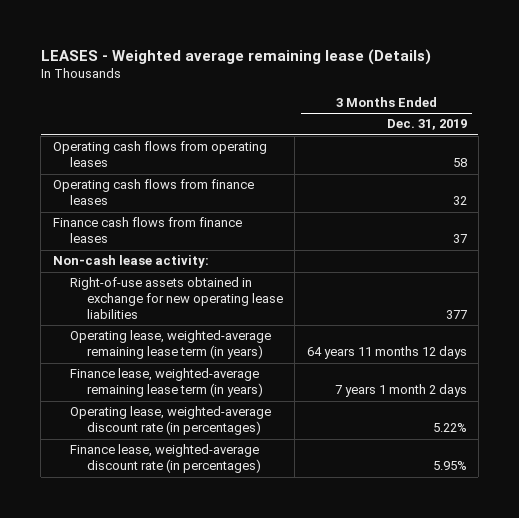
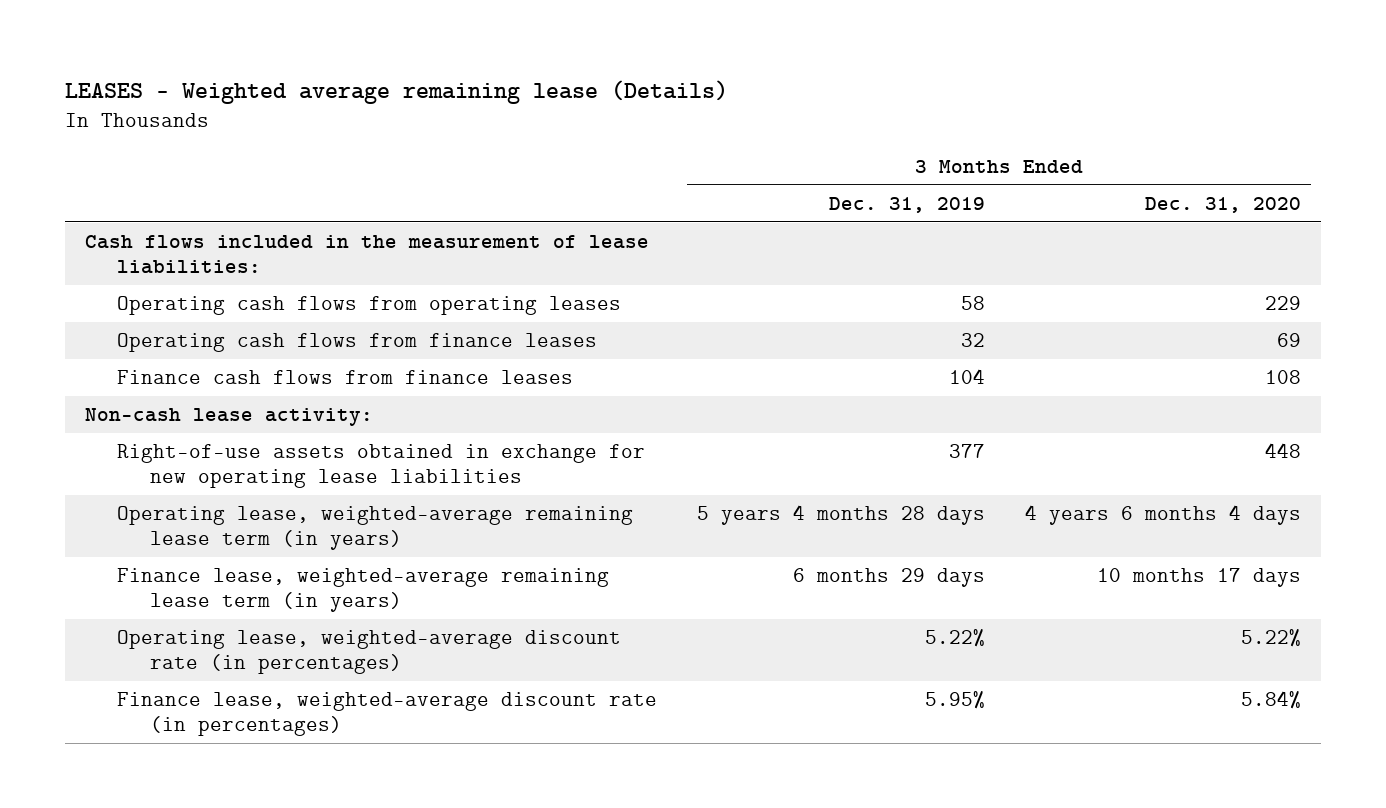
- | 3 Months Ended Dec. 31, 2019
+ | 3 Months Ended Dec. 31, 2019 | 3 Months Ended Dec. 31, 2020
+ Cash flows included in the measurement of lease liabilities:
- Finance cash flows from finance leases | 37
+ Finance cash flows from finance leases | 104 | 108
- Operating lease, weighted-average remaining lease term (in years) | 64 years 11 months 12 days
- Finance lease, weighted-average remaining lease term (in years) | 7 years 1 month 2 days
+ Operating lease, weighted-average remaining lease term (in years) | 5 years 4 months 28 days | 4 years 6 months 4 days
+ Finance lease, weighted-average remaining lease term (in years) | 6 months 29 days | 10 months 17 days

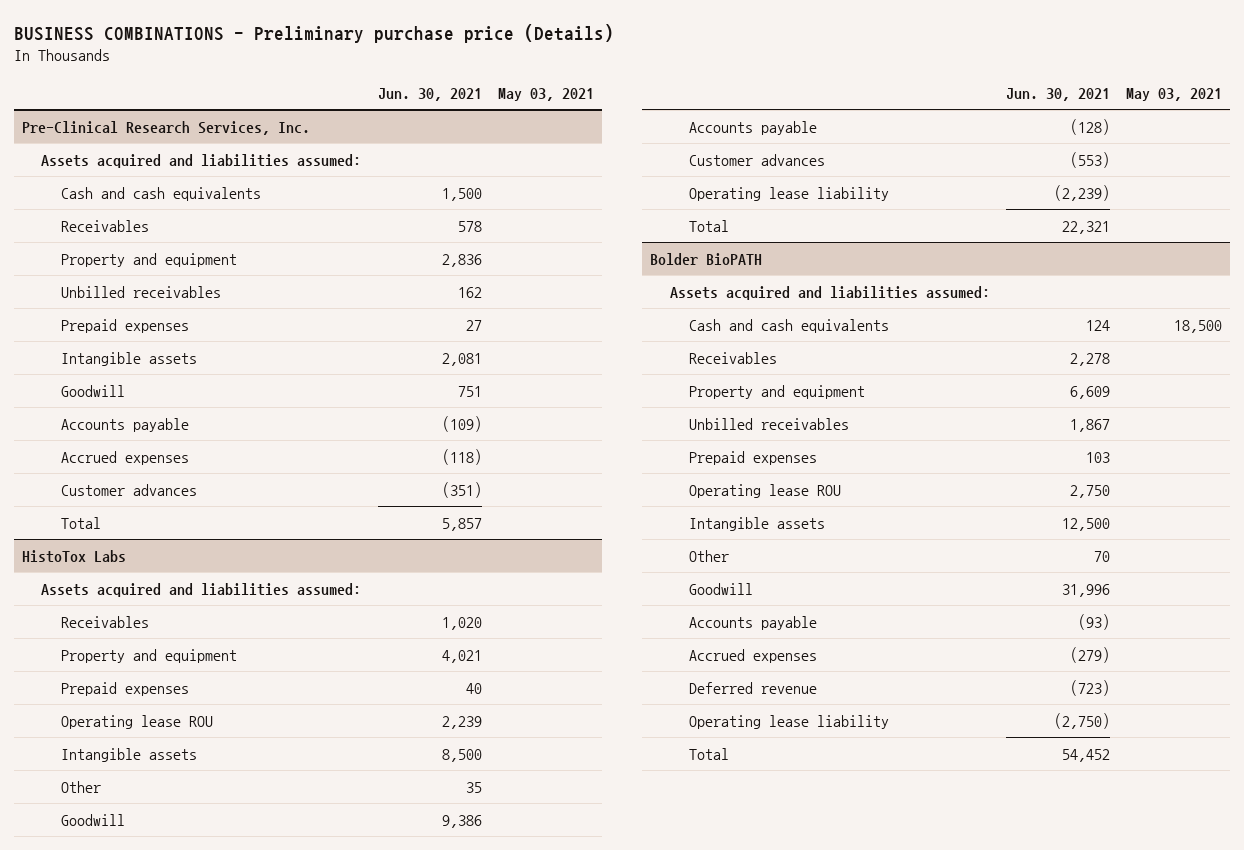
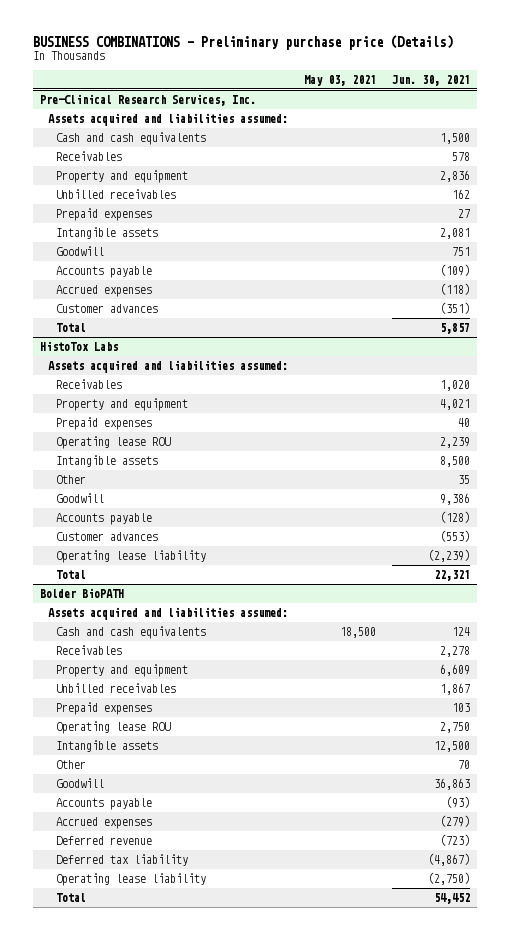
- | Jun. 30, 2021 | May 03, 2021
+ | May 03, 2021 | Jun. 30, 2021
@ Bolder BioPATH
- Goodwill | 31,996 |
+ Goodwill | | 36,863
+ Deferred tax liability | | (4,867)

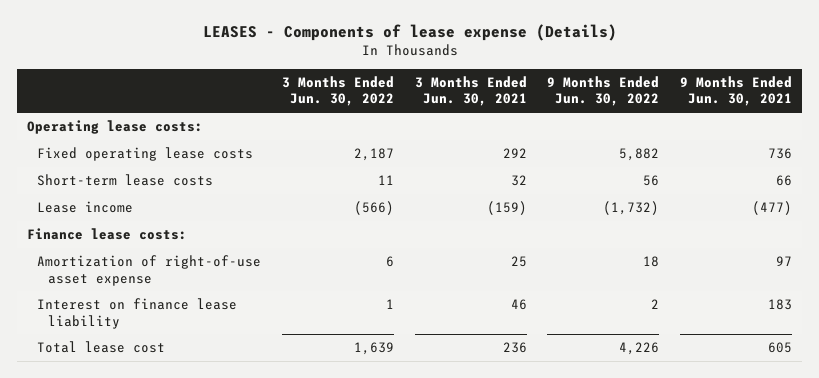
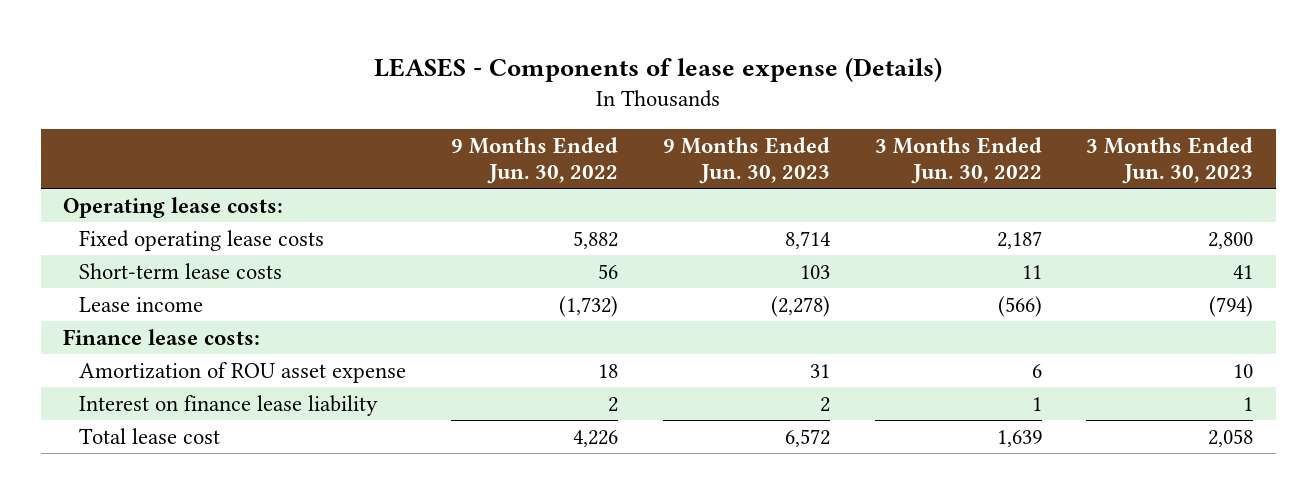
- | 3 Months Ended Jun. 30, 2022 | 3 Months Ended Jun. 30, 2021 | 9 Months Ended Jun. 30, 2022 | 9 Months Ended Jun. 30, 2021
+ | 9 Months Ended Jun. 30, 2022 | 9 Months Ended Jun. 30, 2023 | 3 Months Ended Jun. 30, 2022 | 3 Months Ended Jun. 30, 2023
- Amortization of right-of-use asset expense | 6 | 25 | 18 | 97
+ Amortization of ROU asset expense | 18 | 31 | 6 | 10

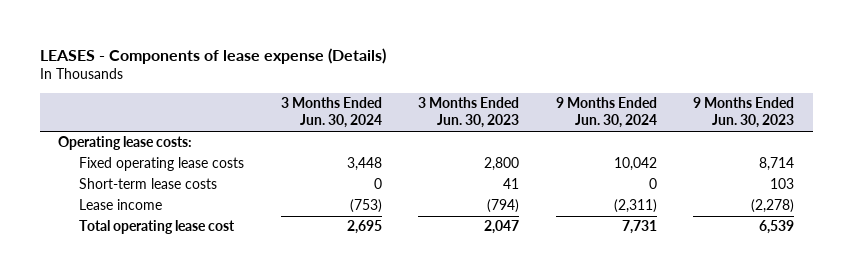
- | 9 Months Ended Jun. 30, 2022 | 9 Months Ended Jun. 30, 2023 | 3 Months Ended Jun. 30, 2022 | 3 Months Ended Jun. 30, 2023
+ | 3 Months Ended Jun. 30, 2024 | 3 Months Ended Jun. 30, 2023 | 9 Months Ended Jun. 30, 2024 | 9 Months Ended Jun. 30, 2023
- Finance lease costs:
- Amortization of ROU asset expense | 18 | 31 | 6 | 10
- Interest on finance lease liability | 2 | 2 | 1 | 1
- Total lease cost | 4,226 | 6,572 | 1,639 | 2,058
+ Total operating lease cost | 2,695 | 2,047 | 7,731 | 6,539

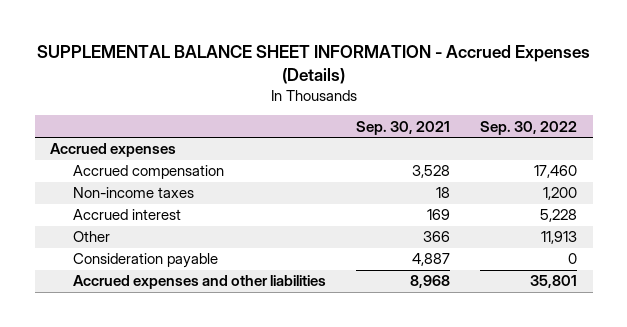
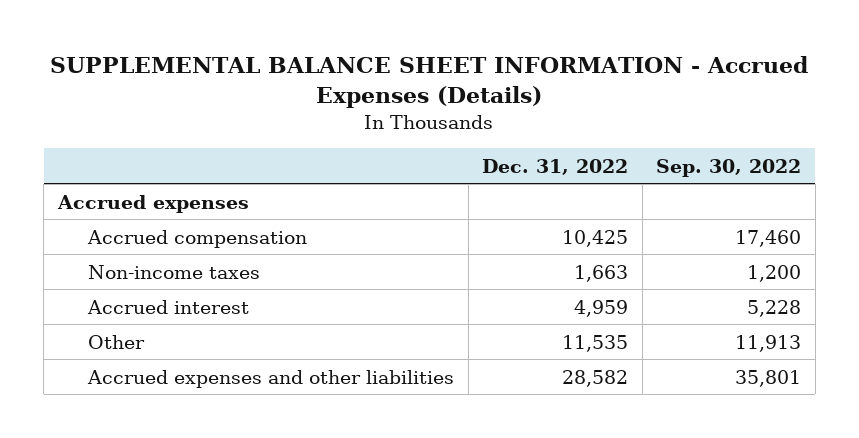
- | Sep. 30, 2021 | Sep. 30, 2022
+ | Dec. 31, 2022 | Sep. 30, 2022
- Consideration payable | 4,887 | 0

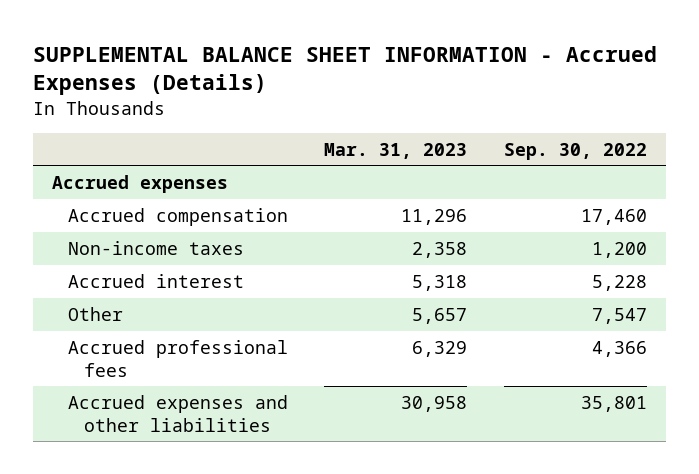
- | Dec. 31, 2022 | Sep. 30, 2022
+ | Mar. 31, 2023 | Sep. 30, 2022
- Other | 11,535 | 11,913
+ Other | 5,657 | 7,547
+ Accrued professional fees | 6,329 | 4,366

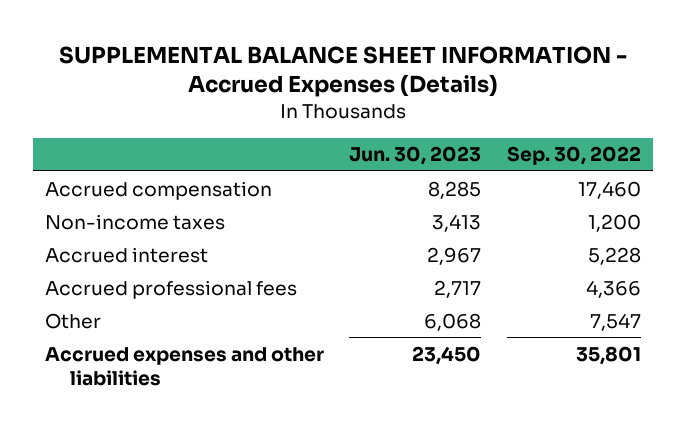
- | Mar. 31, 2023 | Sep. 30, 2022
+ | Jun. 30, 2023 | Sep. 30, 2022
- Accrued expenses
moved down: Other | 6,068 | 7,547

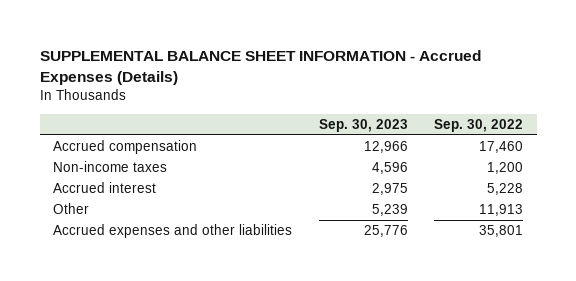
- | Jun. 30, 2023 | Sep. 30, 2022
+ | Sep. 30, 2023 | Sep. 30, 2022
- Accrued professional fees | 2,717 | 4,366
- Other | 6,068 | 7,547
+ Other | 5,239 | 11,913

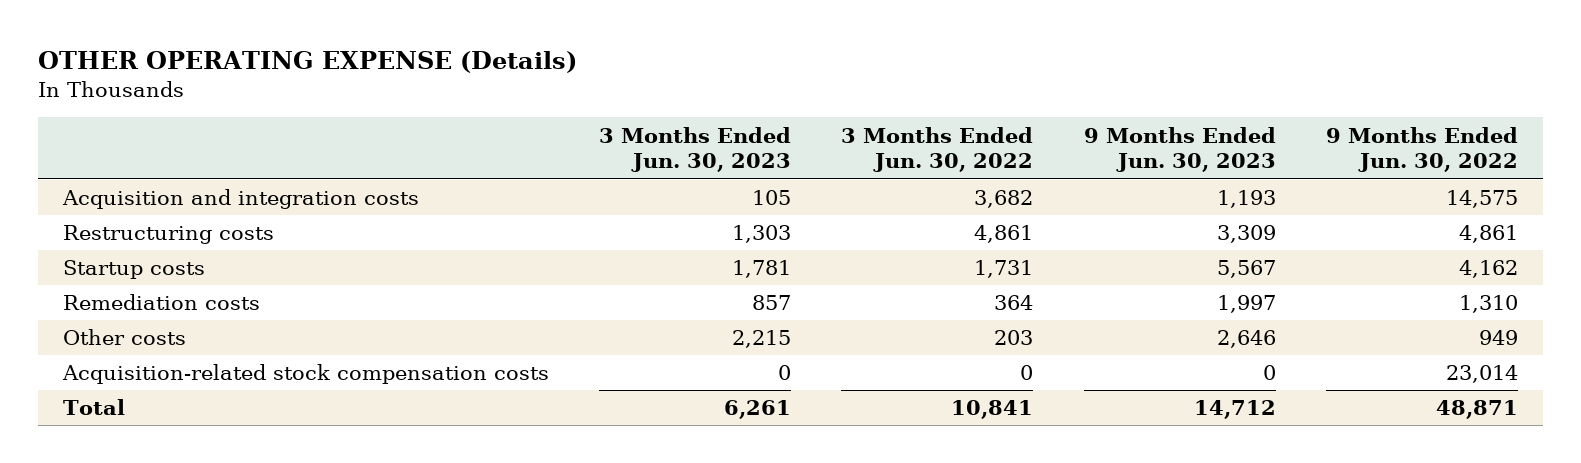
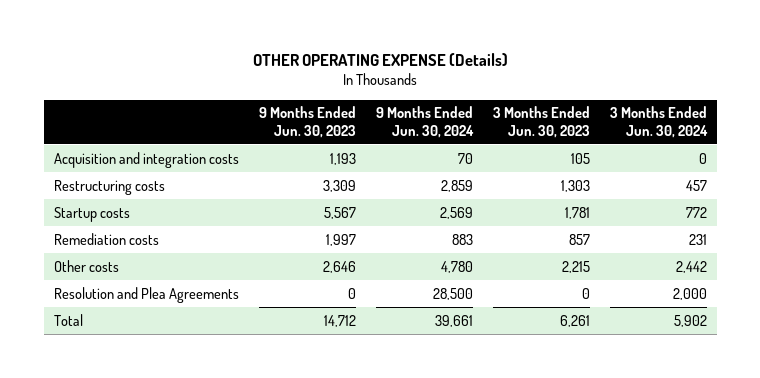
- | 3 Months Ended Jun. 30, 2023 | 3 Months Ended Jun. 30, 2022 | 9 Months Ended Jun. 30, 2023 | 9 Months Ended Jun. 30, 2022
+ | 9 Months Ended Jun. 30, 2023 | 9 Months Ended Jun. 30, 2024 | 3 Months Ended Jun. 30, 2023 | 3 Months Ended Jun. 30, 2024
- Acquisition-related stock compensation costs | 0 | 0 | 0 | 23,014
+ Resolution and Plea Agreements | 0 | 28,500 | 0 | 2,000

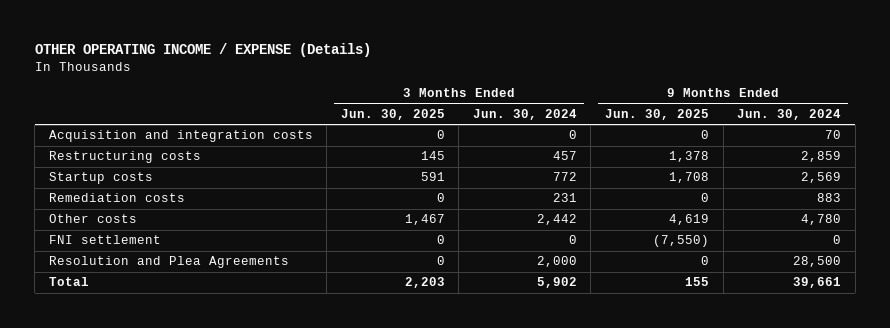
- OTHER OPERATING EXPENSE (Details)
+ OTHER OPERATING INCOME / EXPENSE (Details)
- | 9 Months Ended Jun. 30, 2023 | 9 Months Ended Jun. 30, 2024 | 3 Months Ended Jun. 30, 2023 | 3 Months Ended Jun. 30, 2024
+ | 3 Months Ended Jun. 30, 2025 | 3 Months Ended Jun. 30, 2024 | 9 Months Ended Jun. 30, 2025 | 9 Months Ended Jun. 30, 2024
+ FNI settlement | 0 | 0 | (7,550) | 0

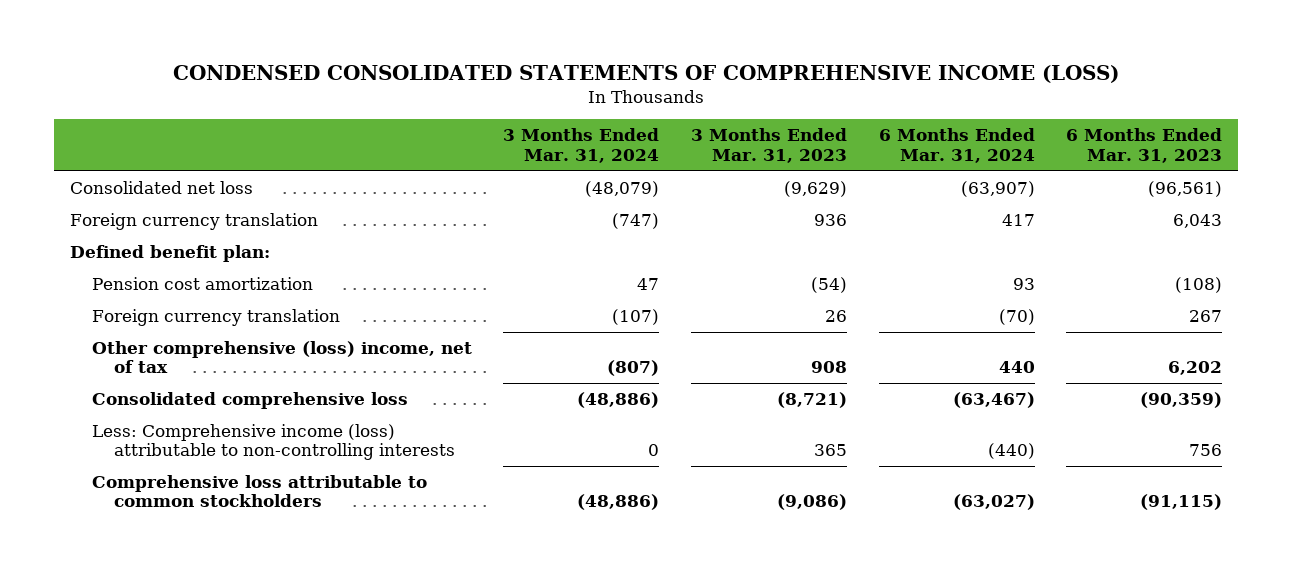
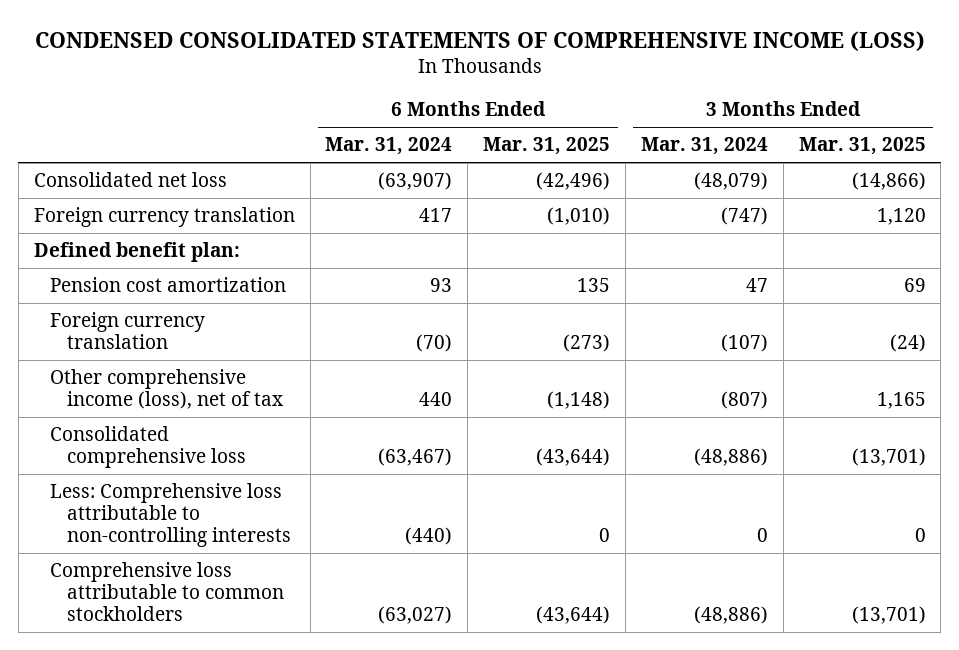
- | 3 Months Ended Mar. 31, 2024 | 3 Months Ended Mar. 31, 2023 | 6 Months Ended Mar. 31, 2024 | 6 Months Ended Mar. 31, 2023
+ | 6 Months Ended Mar. 31, 2024 | 6 Months Ended Mar. 31, 2025 | 3 Months Ended Mar. 31, 2024 | 3 Months Ended Mar. 31, 2025
- Other comprehensive (loss) income, net of tax | (807) | 908 | 440 | 6,202
+ Other comprehensive income (loss), net of tax | 440 | (1,148) | (807) | 1,165
- Less: Comprehensive income (loss) attributable to non-controlling interests | 0 | 365 | (440) | 756
+ Less: Comprehensive loss attributable to non-controlling interests | (440) | 0 | 0 | 0

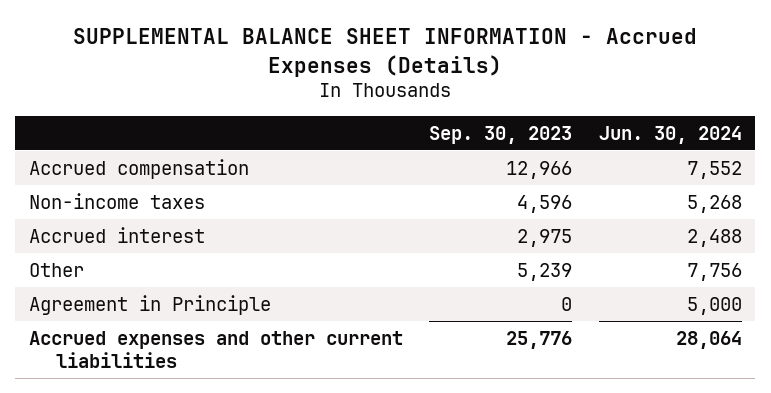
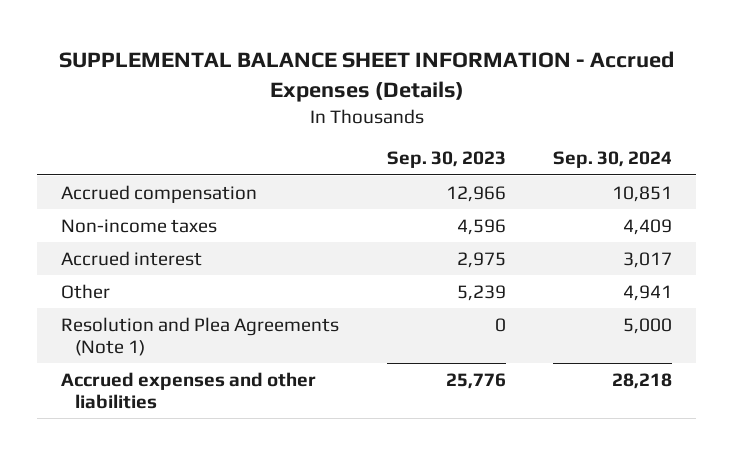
- | Sep. 30, 2023 | Jun. 30, 2024
+ | Sep. 30, 2023 | Sep. 30, 2024
- Agreement in Principle | 0 | 5,000
- Accrued expenses and other current liabilities | 25,776 | 28,064
+ Resolution and Plea Agreements (Note 1) | 0 | 5,000
+ Accrued expenses and other liabilities | 25,776 | 28,218

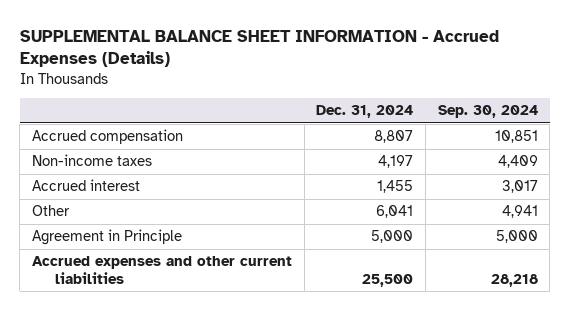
- | Sep. 30, 2023 | Sep. 30, 2024
+ | Dec. 31, 2024 | Sep. 30, 2024
- Resolution and Plea Agreements (Note 1) | 0 | 5,000
- Accrued expenses and other liabilities | 25,776 | 28,218
+ Agreement in Principle | 5,000 | 5,000
+ Accrued expenses and other current liabilities | 25,500 | 28,218

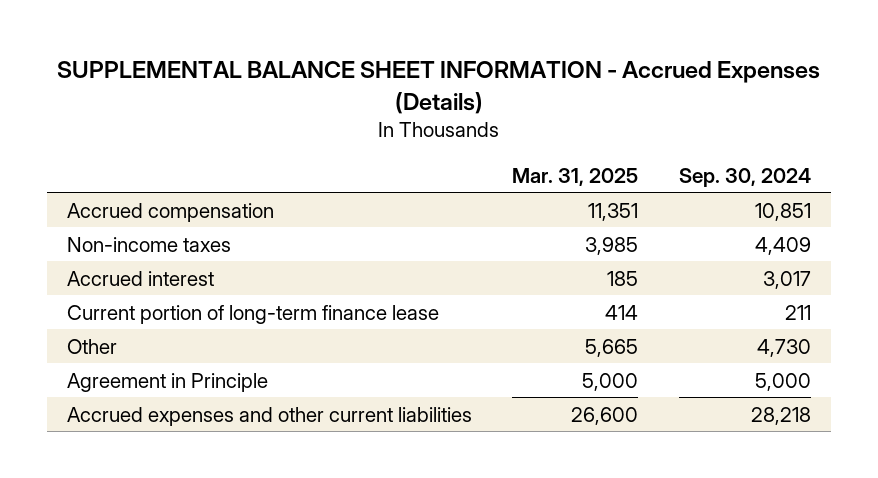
- | Dec. 31, 2024 | Sep. 30, 2024
+ | Mar. 31, 2025 | Sep. 30, 2024
- Other | 6,041 | 4,941
+ Current portion of long-term finance lease | 414 | 211
+ Other | 5,665 | 4,730

